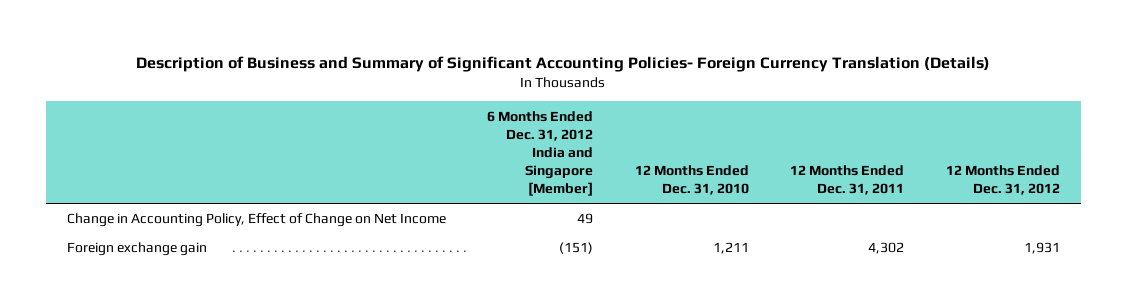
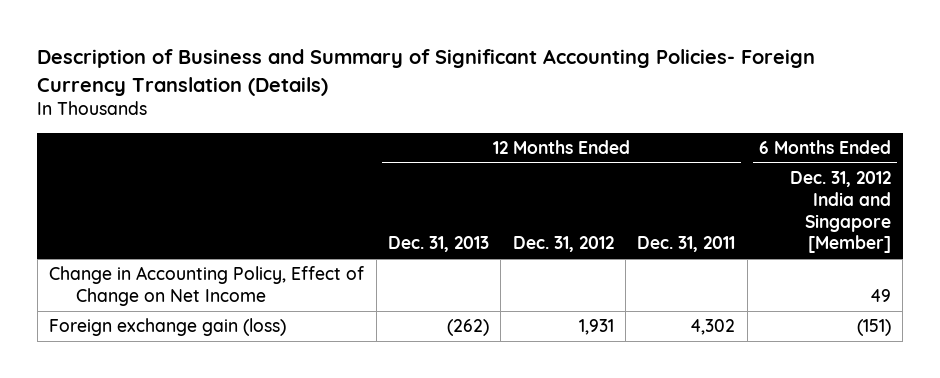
- | 6 Months Ended Dec. 31, 2012 India and Singapore [Member] | 12 Months Ended Dec. 31, 2010 | 12 Months Ended Dec. 31, 2011 | 12 Months Ended Dec. 31, 2012
+ | 12 Months Ended Dec. 31, 2013 | 12 Months Ended Dec. 31, 2012 | 12 Months Ended Dec. 31, 2011 | 6 Months Ended Dec. 31, 2012 India and Singapore [Member]
- Foreign exchange gain | (151) | 1,211 | 4,302 | 1,931
+ Foreign exchange gain (loss) | (262) | 1,931 | 4,302 | (151)

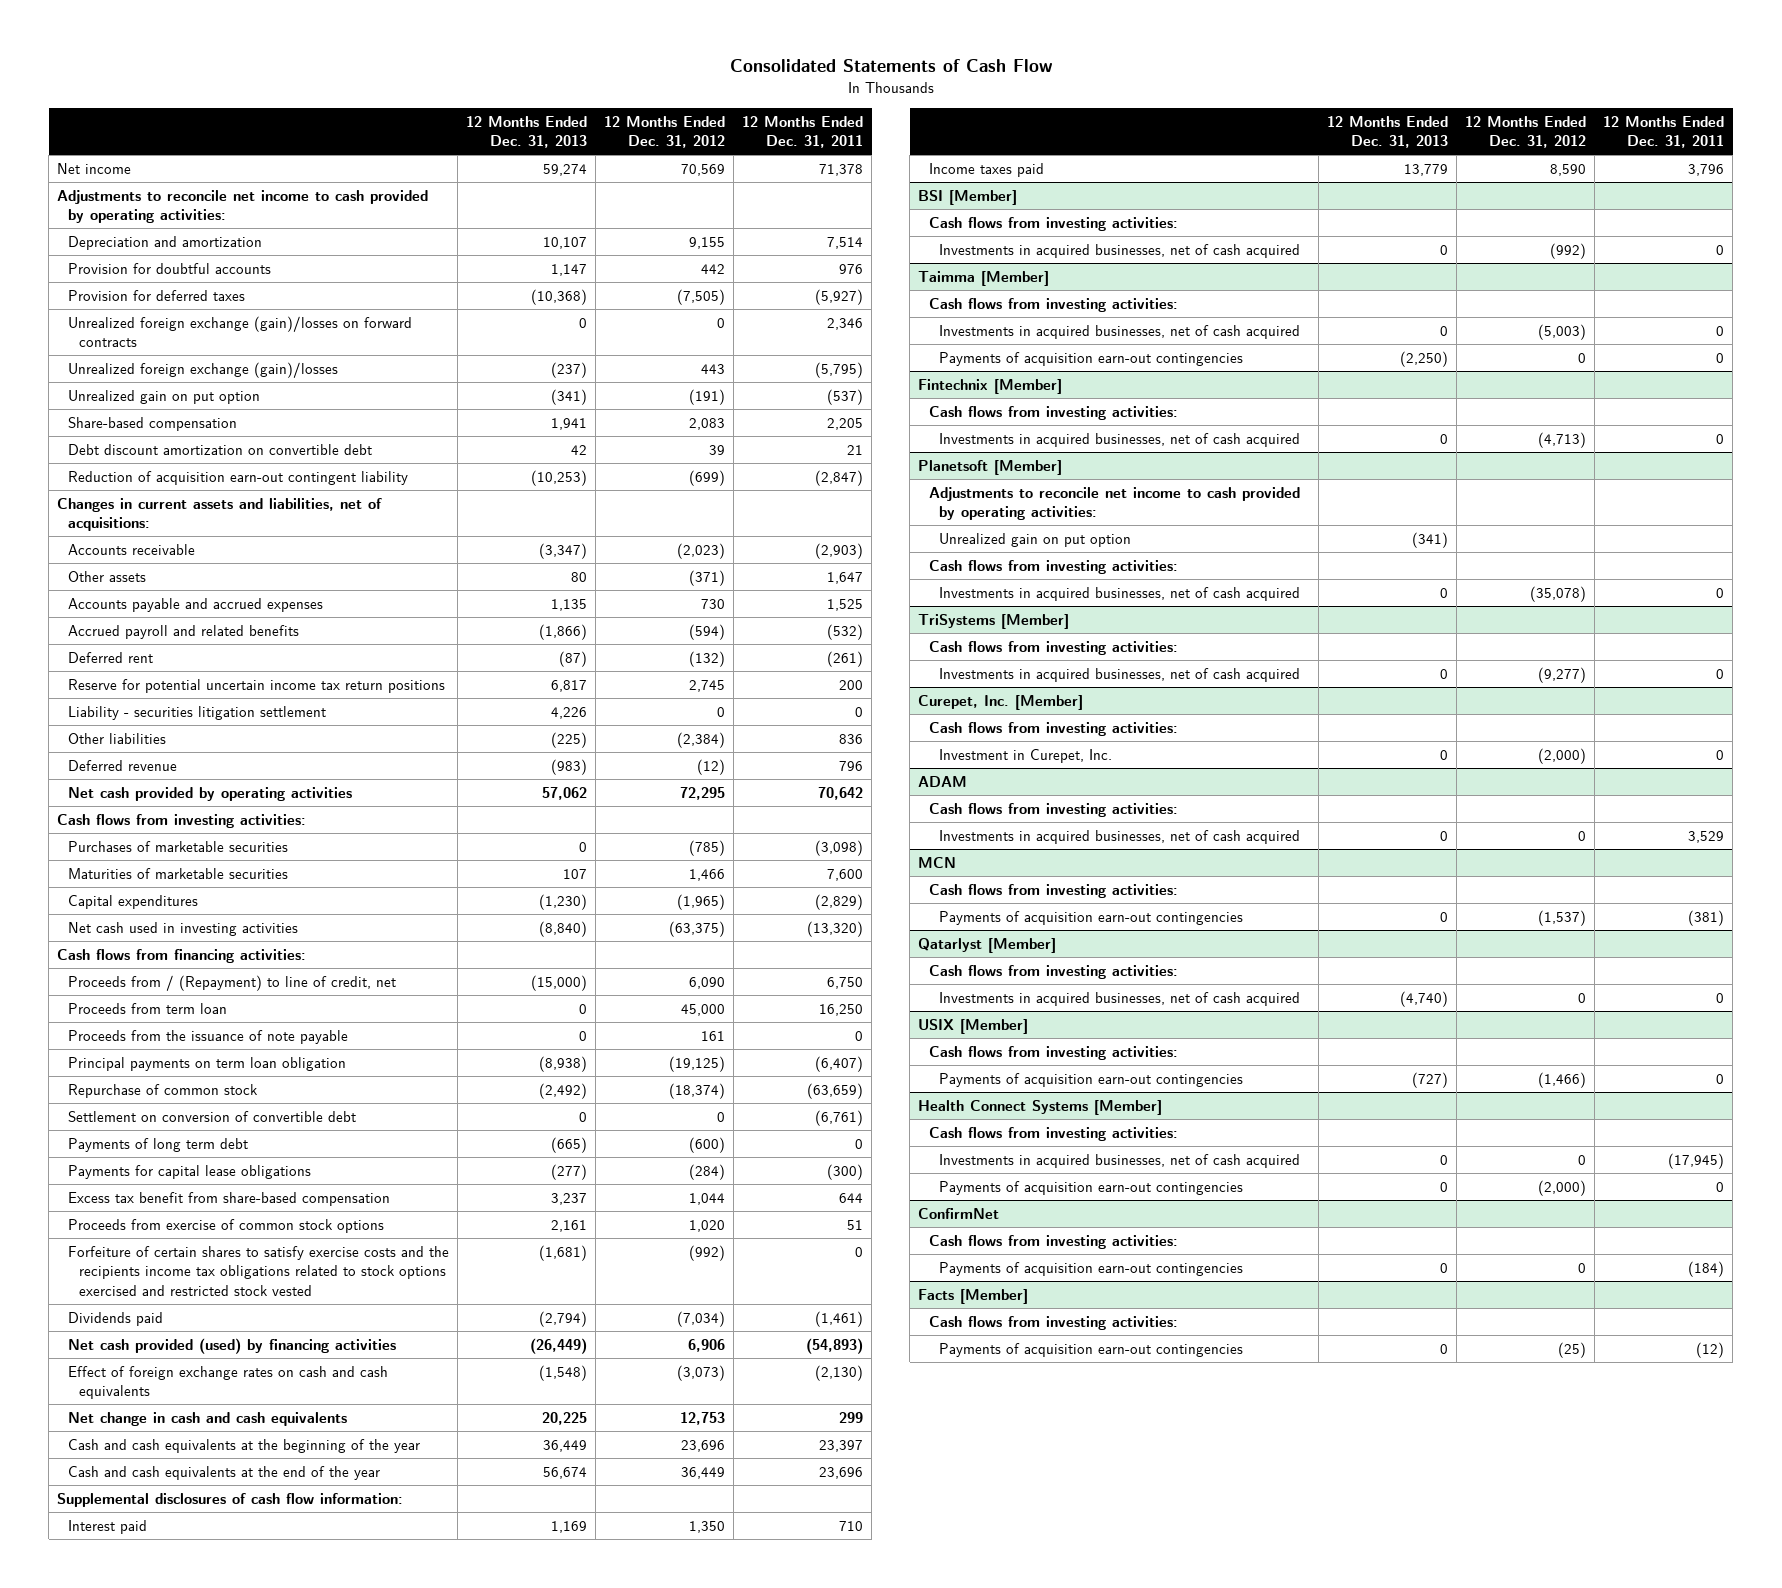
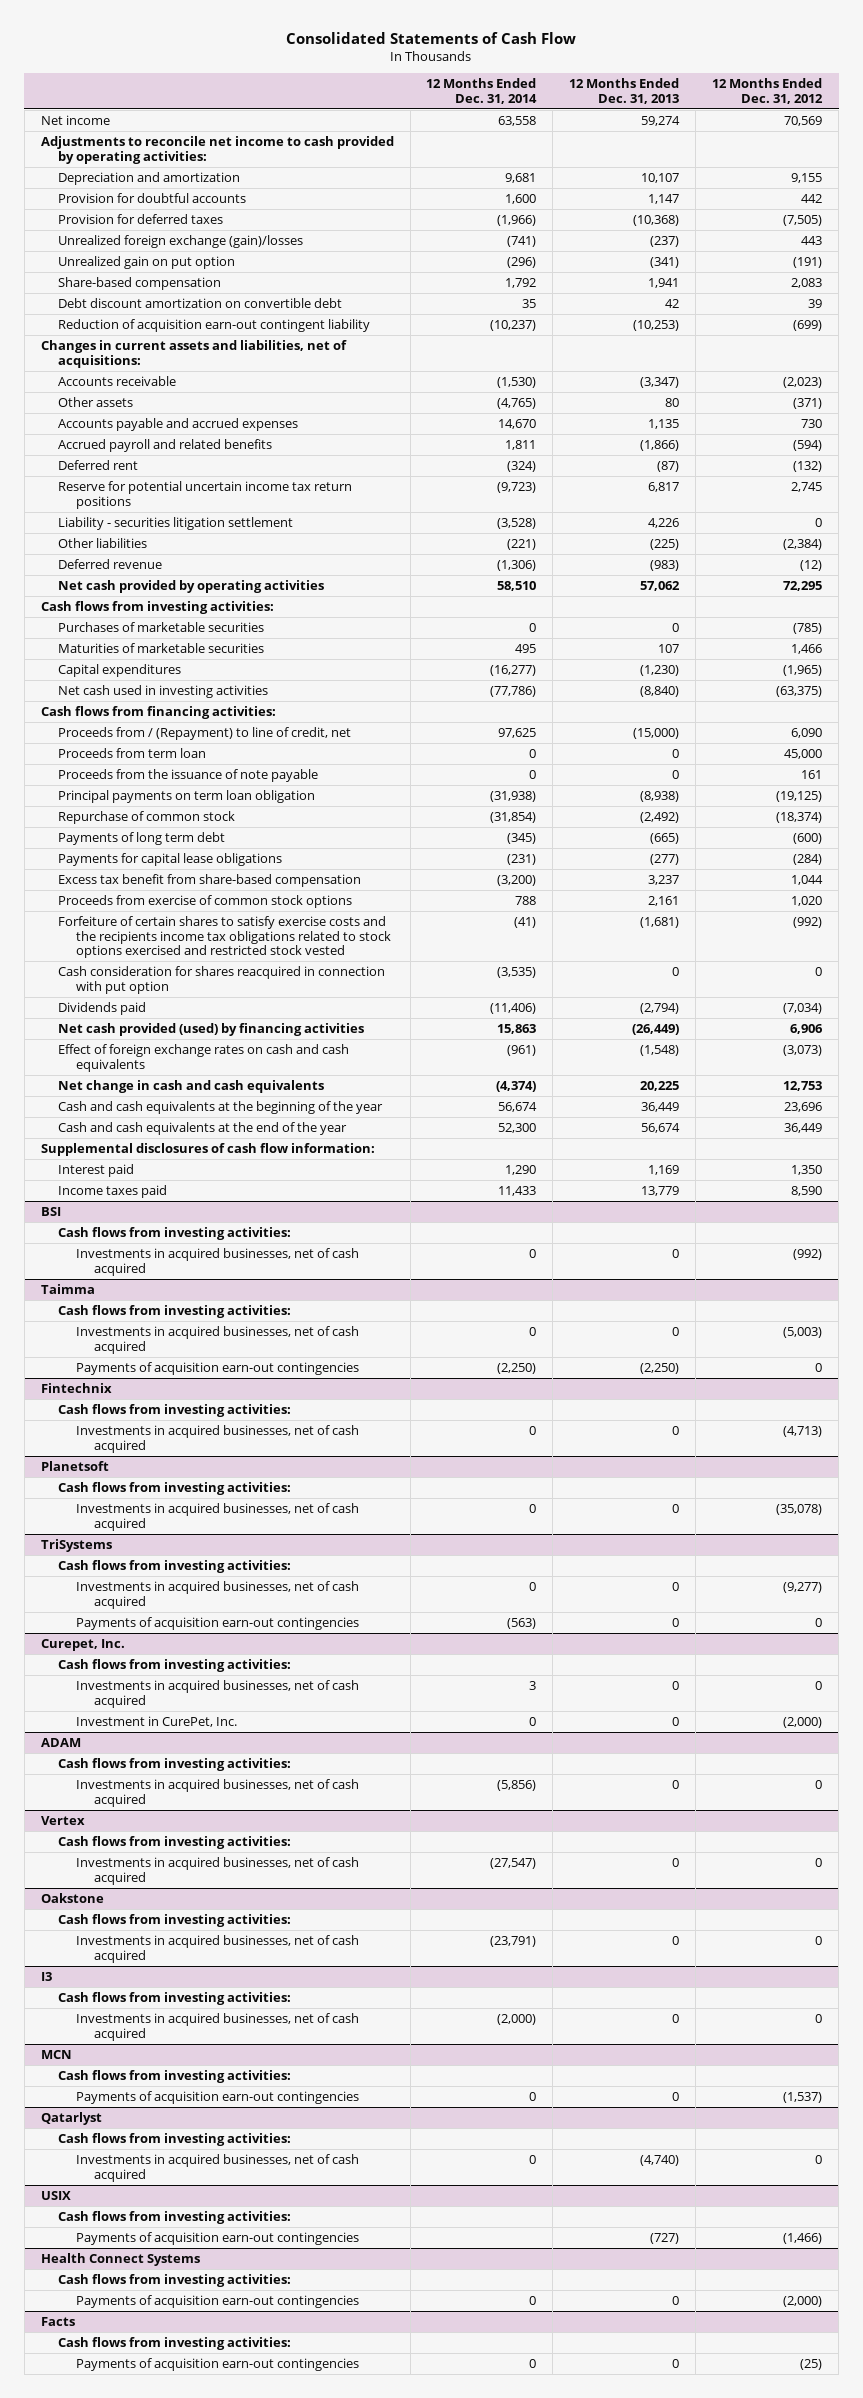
- | 12 Months Ended Dec. 31, 2013 | 12 Months Ended Dec. 31, 2012 | 12 Months Ended Dec. 31, 2011
+ | 12 Months Ended Dec. 31, 2014 | 12 Months Ended Dec. 31, 2013 | 12 Months Ended Dec. 31, 2012
- Unrealized foreign exchange (gain)/losses on forward contracts | 0 | 0 | 2,346
- Settlement on conversion of convertible debt | 0 | 0 | (6,761)
+ Cash consideration for shares reacquired in connection with put option | (3,535) | 0 | 0
- BSI [Member]
+ BSI
- Taimma [Member]
+ Taimma
- Fintechnix [Member]
+ Fintechnix
- Planetsoft [Member]
- Adjustments to reconcile net income to cash provided by operating activities:
- Unrealized gain on put option | (341) | |
+ Planetsoft
- TriSystems [Member]
+ TriSystems
- Curepet, Inc. [Member]
+ Payments of acquisition earn-out contingencies | (563) | 0 | 0
+ Curepet, Inc.
- Investment in Curepet, Inc. | 0 | (2,000) | 0
+ Investments in acquired businesses, net of cash acquired | 3 | 0 | 0
+ Investment in CurePet, Inc. | 0 | 0 | (2,000)
+ Vertex
+ Cash flows from investing activities:
+ Investments in acquired businesses, net of cash acquired | (27,547) | 0 | 0
+ Oakstone
+ Cash flows from investing activities:
+ Investments in acquired businesses, net of cash acquired | (23,791) | 0 | 0
+ I3
+ Cash flows from investing activities:
+ Investments in acquired businesses, net of cash acquired | (2,000) | 0 | 0
- Qatarlyst [Member]
+ Qatarlyst
- USIX [Member]
+ USIX
- Health Connect Systems [Member]
+ Health Connect Systems
- Investments in acquired businesses, net of cash acquired | 0 | 0 | (17,945)
- ConfirmNet
- Cash flows from investing activities:
- Payments of acquisition earn-out contingencies | 0 | 0 | (184)
- Facts [Member]
+ Facts

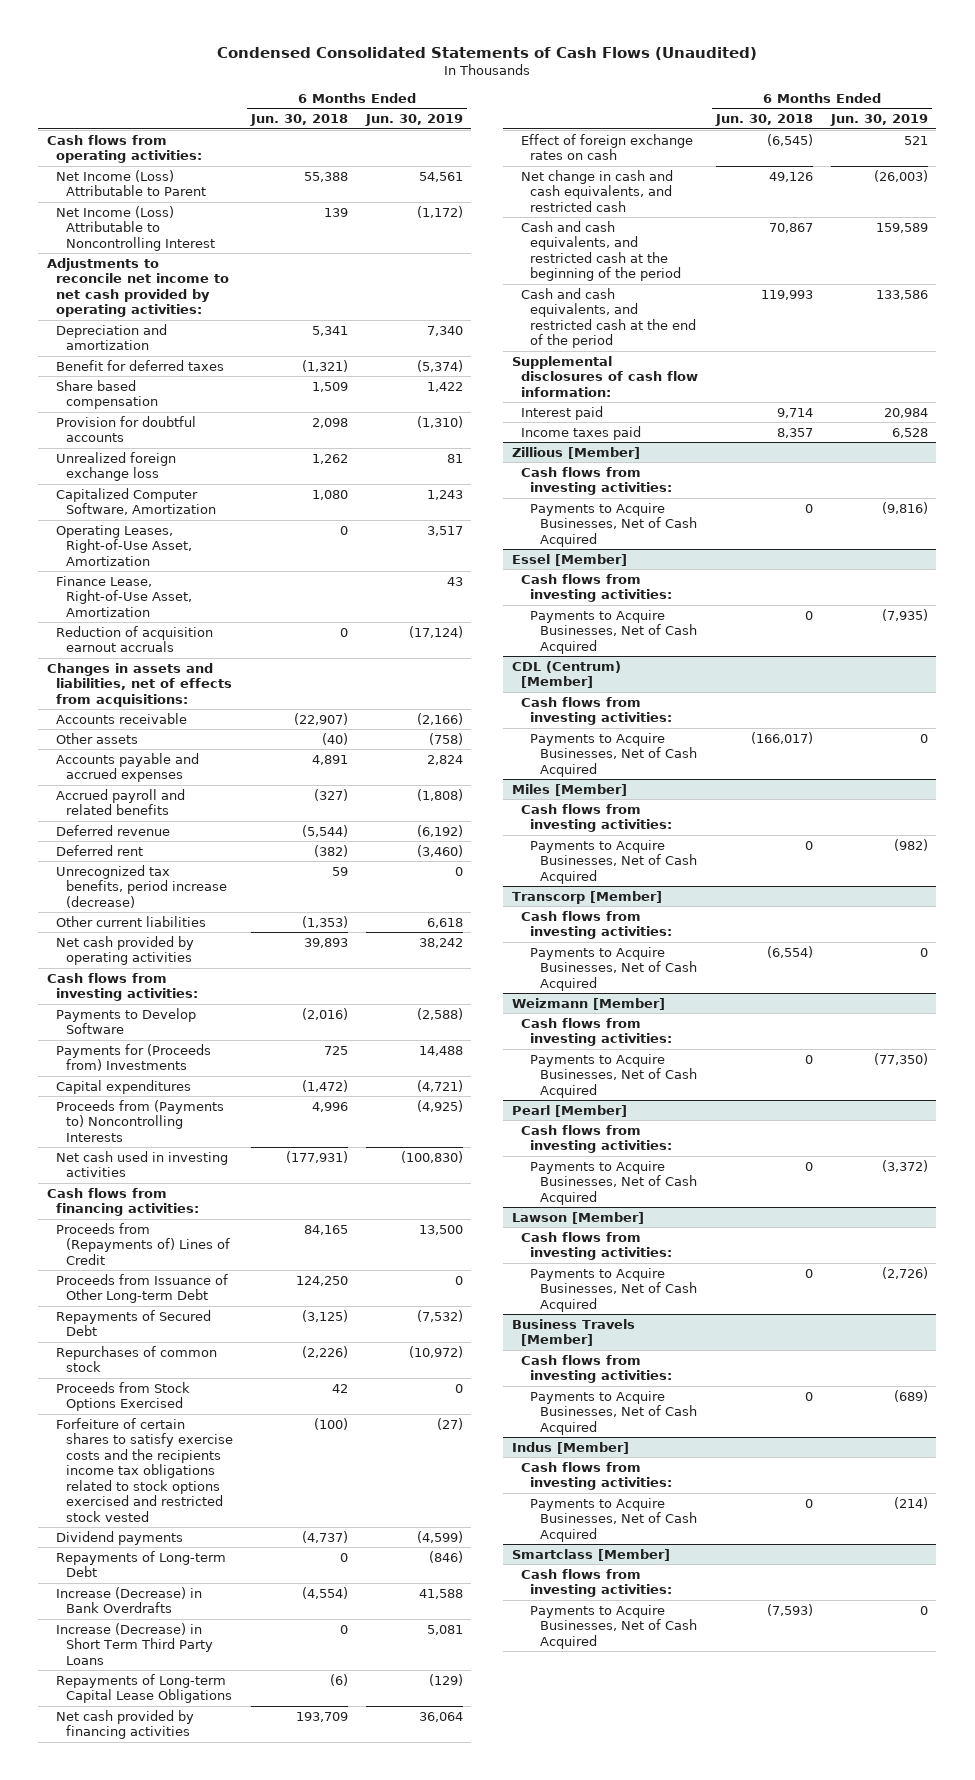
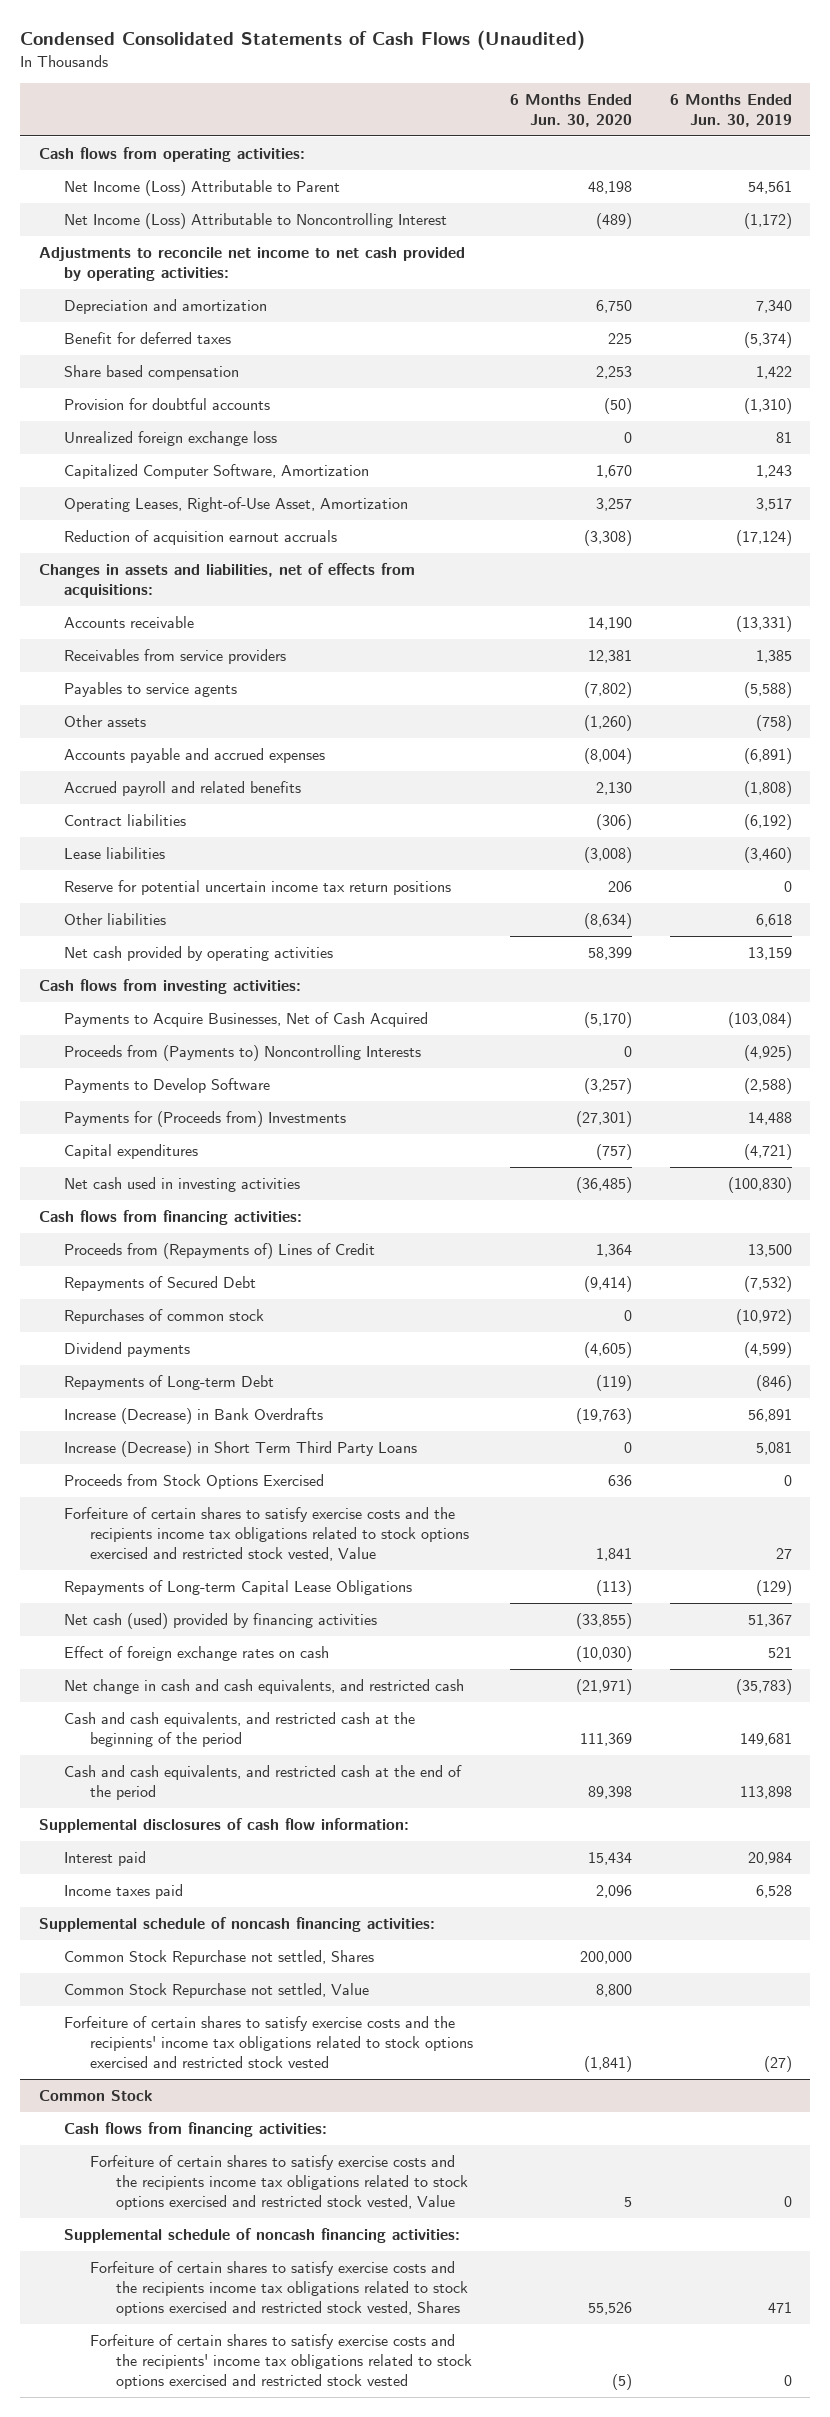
- | 6 Months Ended Jun. 30, 2018 | 6 Months Ended Jun. 30, 2019
+ | 6 Months Ended Jun. 30, 2020 | 6 Months Ended Jun. 30, 2019
- Finance Lease, Right-of-Use Asset, Amortization | | 43
- Accounts receivable | (22,907) | (2,166)
+ Accounts receivable | 14,190 | (13,331)
+ Receivables from service providers | 12,381 | 1,385
+ Payables to service agents | (7,802) | (5,588)
- Accounts payable and accrued expenses | 4,891 | 2,824
+ Accounts payable and accrued expenses | (8,004) | (6,891)
- Deferred revenue | (5,544) | (6,192)
- Deferred rent | (382) | (3,460)
- Unrecognized tax benefits, period increase (decrease) | 59 | 0
- Other current liabilities | (1,353) | 6,618
- Net cash provided by operating activities | 39,893 | 38,242
+ Contract liabilities | (306) | (6,192)
+ Lease liabilities | (3,008) | (3,460)
+ Reserve for potential uncertain income tax return positions | 206 | 0
+ Other liabilities | (8,634) | 6,618
+ Net cash provided by operating activities | 58,399 | 13,159
+ Payments to Acquire Businesses, Net of Cash Acquired | (5,170) | (103,084)
moved up: Proceeds from (Payments to) Noncontrolling Interests | 0 | (4,925)
- Proceeds from Issuance of Other Long-term Debt | 124,250 | 0
- Forfeiture of certain shares to satisfy exercise costs and the recipients income tax obligations related to stock options exercised and restricted stock vested | (100) | (27)
- Increase (Decrease) in Bank Overdrafts | (4,554) | 41,588
+ Increase (Decrease) in Bank Overdrafts | (19,763) | 56,891
moved down: Proceeds from Stock Options Exercised | 636 | 0
+ Forfeiture of certain shares to satisfy exercise costs and the recipients income tax obligations related to stock options exercised and restricted stock vested, Value | 1,841 | 27
- Net cash provided by financing activities | 193,709 | 36,064
+ Net cash (used) provided by financing activities | (33,855) | 51,367
- Net change in cash and cash equivalents, and restricted cash | 49,126 | (26,003)
- Cash and cash equivalents, and restricted cash at the beginning of the period | 70,867 | 159,589
- Cash and cash equivalents, and restricted cash at the end of the period | 119,993 | 133,586
+ Net change in cash and cash equivalents, and restricted cash | (21,971) | (35,783)
+ Cash and cash equivalents, and restricted cash at the beginning of the period | 111,369 | 149,681
+ Cash and cash equivalents, and restricted cash at the end of the period | 89,398 | 113,898
- Zillious [Member]
- Cash flows from investing activities:
- Payments to Acquire Businesses, Net of Cash Acquired | 0 | (9,816)
- Essel [Member]
- Cash flows from investing activities:
- Payments to Acquire Businesses, Net of Cash Acquired | 0 | (7,935)
- CDL (Centrum) [Member]
- Cash flows from investing activities:
- Payments to Acquire Businesses, Net of Cash Acquired | (166,017) | 0
- Miles [Member]
- Cash flows from investing activities:
- Payments to Acquire Businesses, Net of Cash Acquired | 0 | (982)
- Transcorp [Member]
- Cash flows from investing activities:
- Payments to Acquire Businesses, Net of Cash Acquired | (6,554) | 0
- Weizmann [Member]
- Cash flows from investing activities:
- Payments to Acquire Businesses, Net of Cash Acquired | 0 | (77,350)
- Pearl [Member]
- Cash flows from investing activities:
- Payments to Acquire Businesses, Net of Cash Acquired | 0 | (3,372)
- Lawson [Member]
- Cash flows from investing activities:
- Payments to Acquire Businesses, Net of Cash Acquired | 0 | (2,726)
- Business Travels [Member]
- Cash flows from investing activities:
- Payments to Acquire Businesses, Net of Cash Acquired | 0 | (689)
- Indus [Member]
- Cash flows from investing activities:
- Payments to Acquire Businesses, Net of Cash Acquired | 0 | (214)
- Smartclass [Member]
- Cash flows from investing activities:
- Payments to Acquire Businesses, Net of Cash Acquired | (7,593) | 0
+ Supplemental schedule of noncash financing activities:
+ Common Stock Repurchase not settled, Shares | 200,000 |
+ Common Stock Repurchase not settled, Value | 8,800 |
+ Forfeiture of certain shares to satisfy exercise costs and the recipients' income tax obligations related to stock options exercised and restricted stock vested | (1,841) | (27)
+ Common Stock
+ Cash flows from financing activities:
+ Forfeiture of certain shares to satisfy exercise costs and the recipients income tax obligations related to stock options exercised and restricted stock vested, Value | 5 | 0
+ Supplemental schedule of noncash financing activities:
+ Forfeiture of certain shares to satisfy exercise costs and the recipients income tax obligations related to stock options exercised and restricted stock vested, Shares | 55,526 | 471
+ Forfeiture of certain shares to satisfy exercise costs and the recipients' income tax obligations related to stock options exercised and restricted stock vested | (5) | 0

